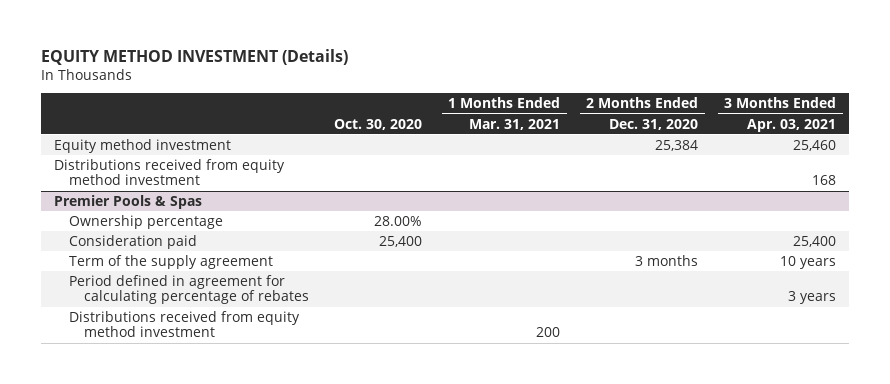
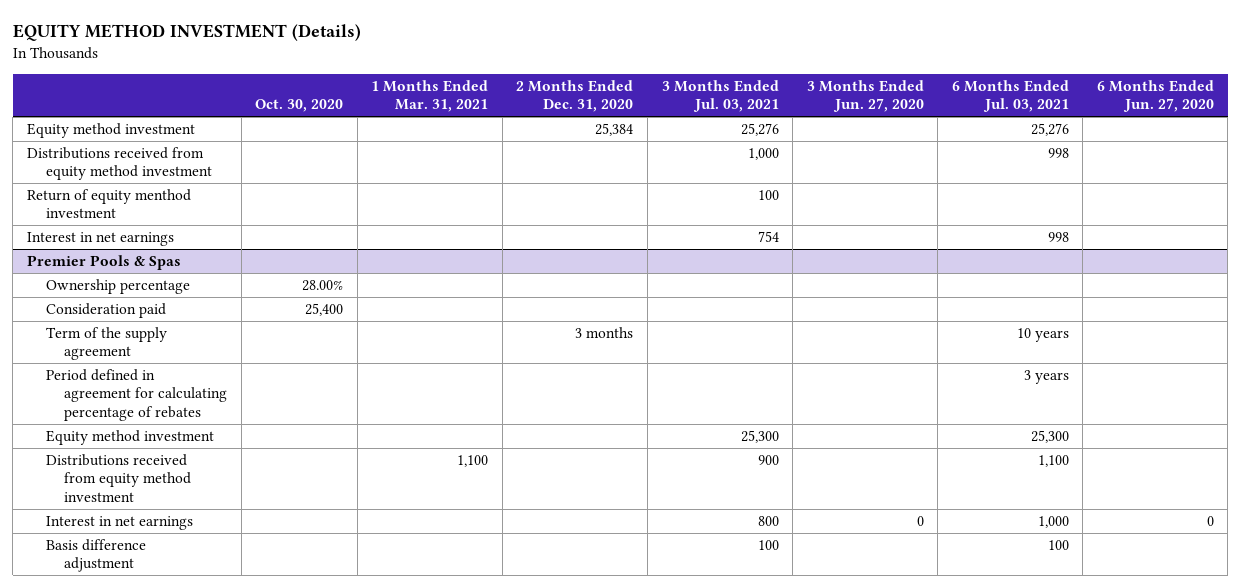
- | Oct. 30, 2020 | 1 Months Ended Mar. 31, 2021 | 2 Months Ended Dec. 31, 2020 | 3 Months Ended Apr. 03, 2021
+ | Oct. 30, 2020 | 1 Months Ended Mar. 31, 2021 | 2 Months Ended Dec. 31, 2020 | 3 Months Ended Jul. 03, 2021 | 3 Months Ended Jun. 27, 2020 | 6 Months Ended Jul. 03, 2021 | 6 Months Ended Jun. 27, 2020
+ Return of equity menthod investment | | | | 100 | | |
+ Interest in net earnings | | | | 754 | | 998 |
@ Premier Pools & Spas
- Distributions received from equity method investment | | 200 | |
+ Equity method investment | | | | 25,300 | | 25,300 |
+ Distributions received from equity method investment | | 1,100 | | 900 | | 1,100 |
+ Interest in net earnings | | | | 800 | 0 | 1,000 | 0
+ Basis difference adjustment | | | | 100 | | 100 |

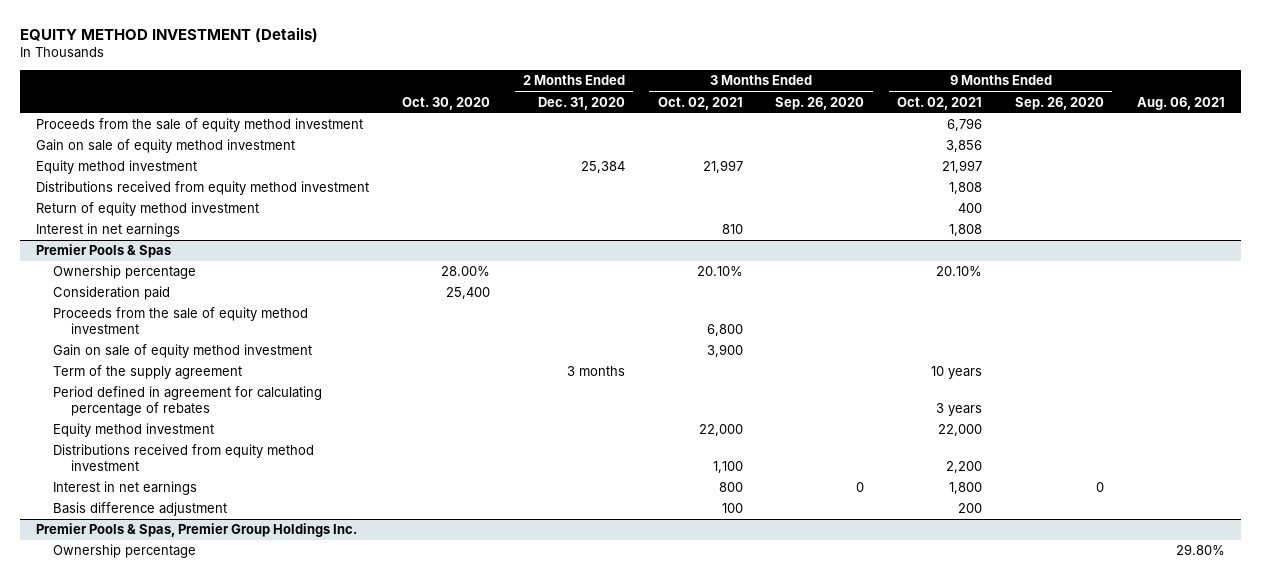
- | Oct. 30, 2020 | 1 Months Ended Mar. 31, 2021 | 2 Months Ended Dec. 31, 2020 | 3 Months Ended Jul. 03, 2021 | 3 Months Ended Jun. 27, 2020 | 6 Months Ended Jul. 03, 2021 | 6 Months Ended Jun. 27, 2020
+ | Oct. 30, 2020 | 2 Months Ended Dec. 31, 2020 | 3 Months Ended Oct. 02, 2021 | 3 Months Ended Sep. 26, 2020 | 9 Months Ended Oct. 02, 2021 | 9 Months Ended Sep. 26, 2020 | Aug. 06, 2021
+ Proceeds from the sale of equity method investment | | | | | 6,796 | |
+ Gain on sale of equity method investment | | | | | 3,856 | |
- Return of equity menthod investment | | | | 100 | | |
+ Return of equity method investment | | | | | 400 | |
@ Premier Pools & Spas
+ Proceeds from the sale of equity method investment | | | 6,800 | | | |
+ Gain on sale of equity method investment | | | 3,900 | | | |
+ Premier Pools & Spas, Premier Group Holdings Inc.
+ Ownership percentage | | | | | | | 29.80%

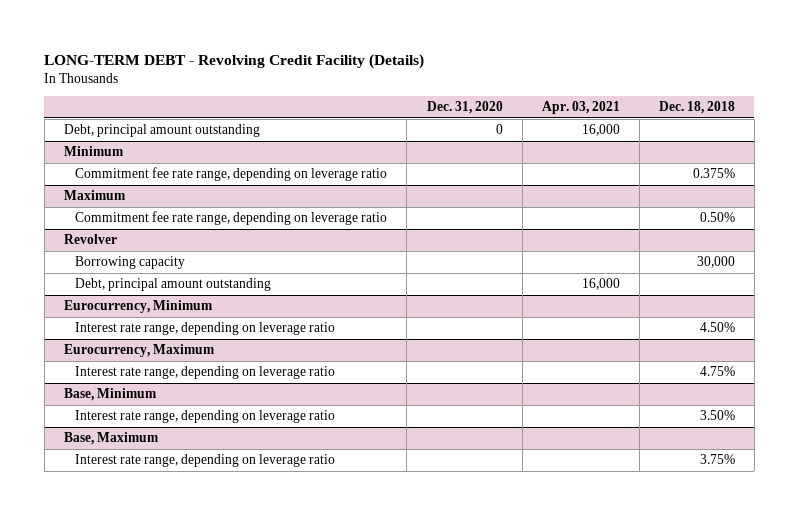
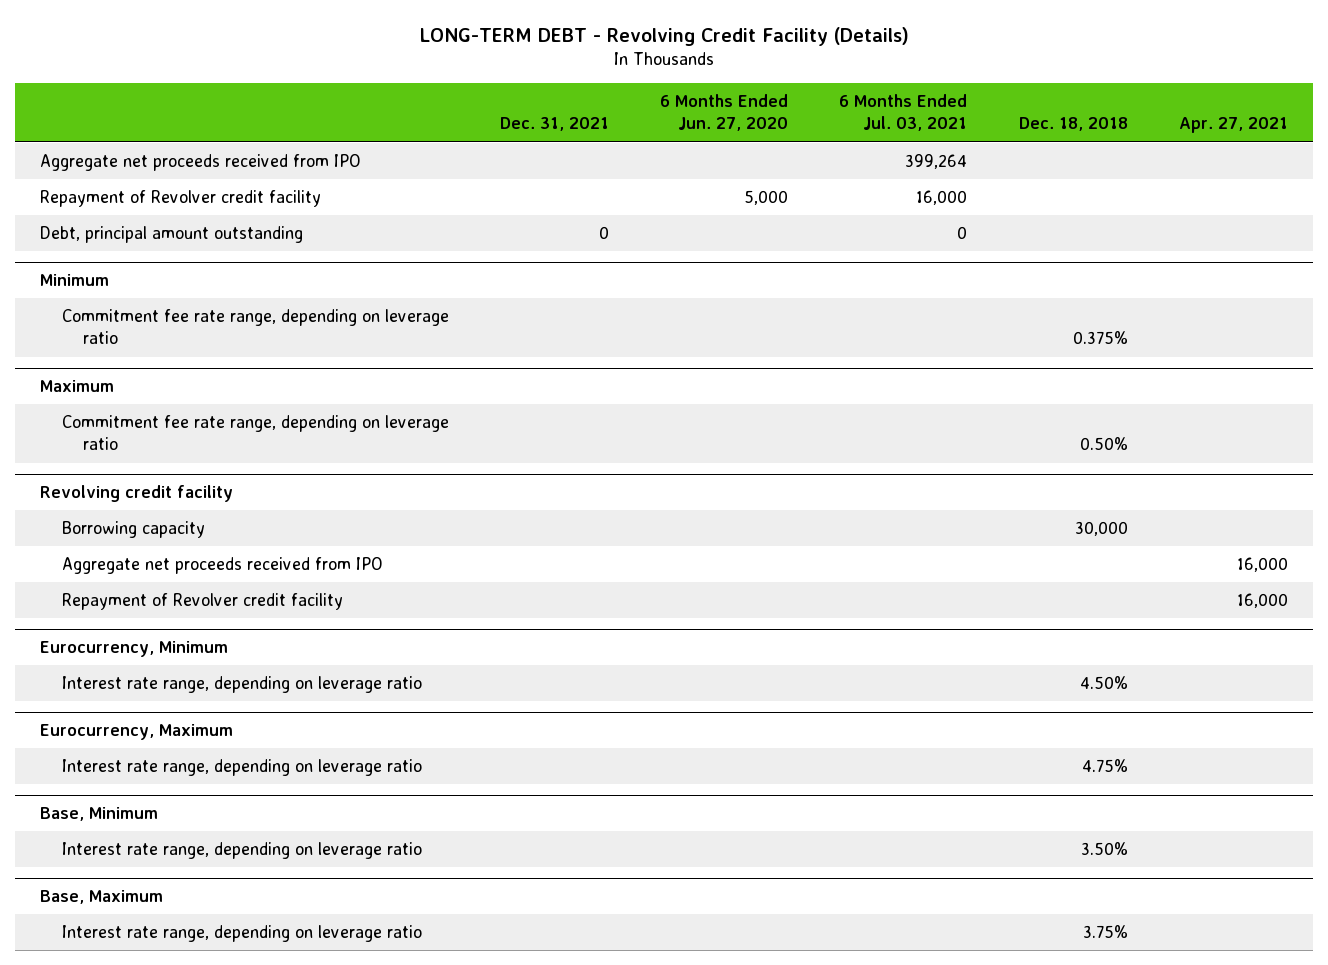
- | Dec. 31, 2020 | Apr. 03, 2021 | Dec. 18, 2018
+ | Dec. 31, 2021 | 6 Months Ended Jun. 27, 2020 | 6 Months Ended Jul. 03, 2021 | Dec. 18, 2018 | Apr. 27, 2021
+ Aggregate net proceeds received from IPO | | | 399,264 | |
+ Repayment of Revolver credit facility | | 5,000 | 16,000 | |
- Revolver
+ Revolving credit facility
- Debt, principal amount outstanding | | 16,000 |
+ Aggregate net proceeds received from IPO | | | | | 16,000
+ Repayment of Revolver credit facility | | | | | 16,000

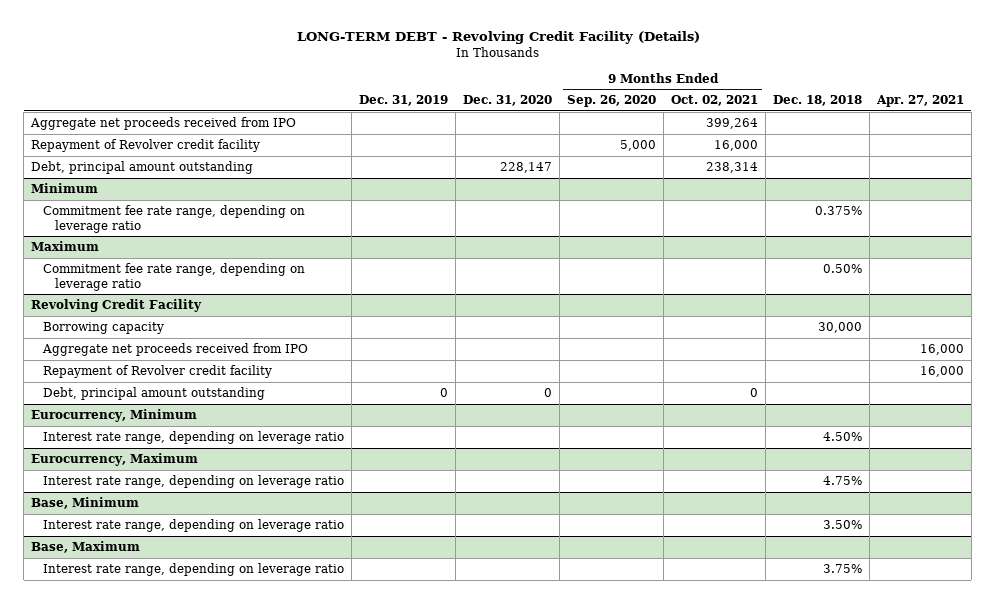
- | Dec. 31, 2021 | 6 Months Ended Jun. 27, 2020 | 6 Months Ended Jul. 03, 2021 | Dec. 18, 2018 | Apr. 27, 2021
+ | Dec. 31, 2019 | Dec. 31, 2020 | 9 Months Ended Sep. 26, 2020 | 9 Months Ended Oct. 02, 2021 | Dec. 18, 2018 | Apr. 27, 2021
- Revolving credit facility
+ Revolving Credit Facility
+ Debt, principal amount outstanding | 0 | 0 | | 0 | |

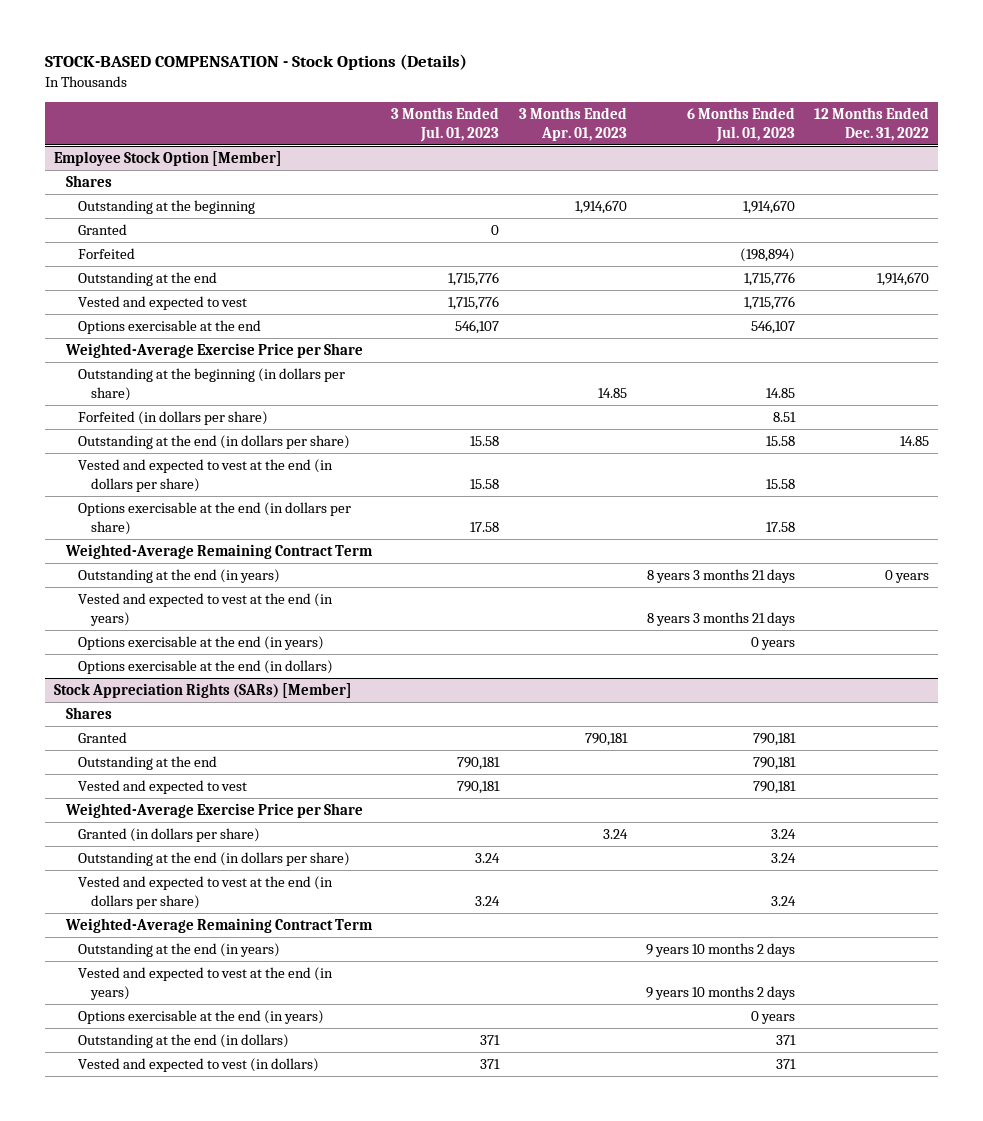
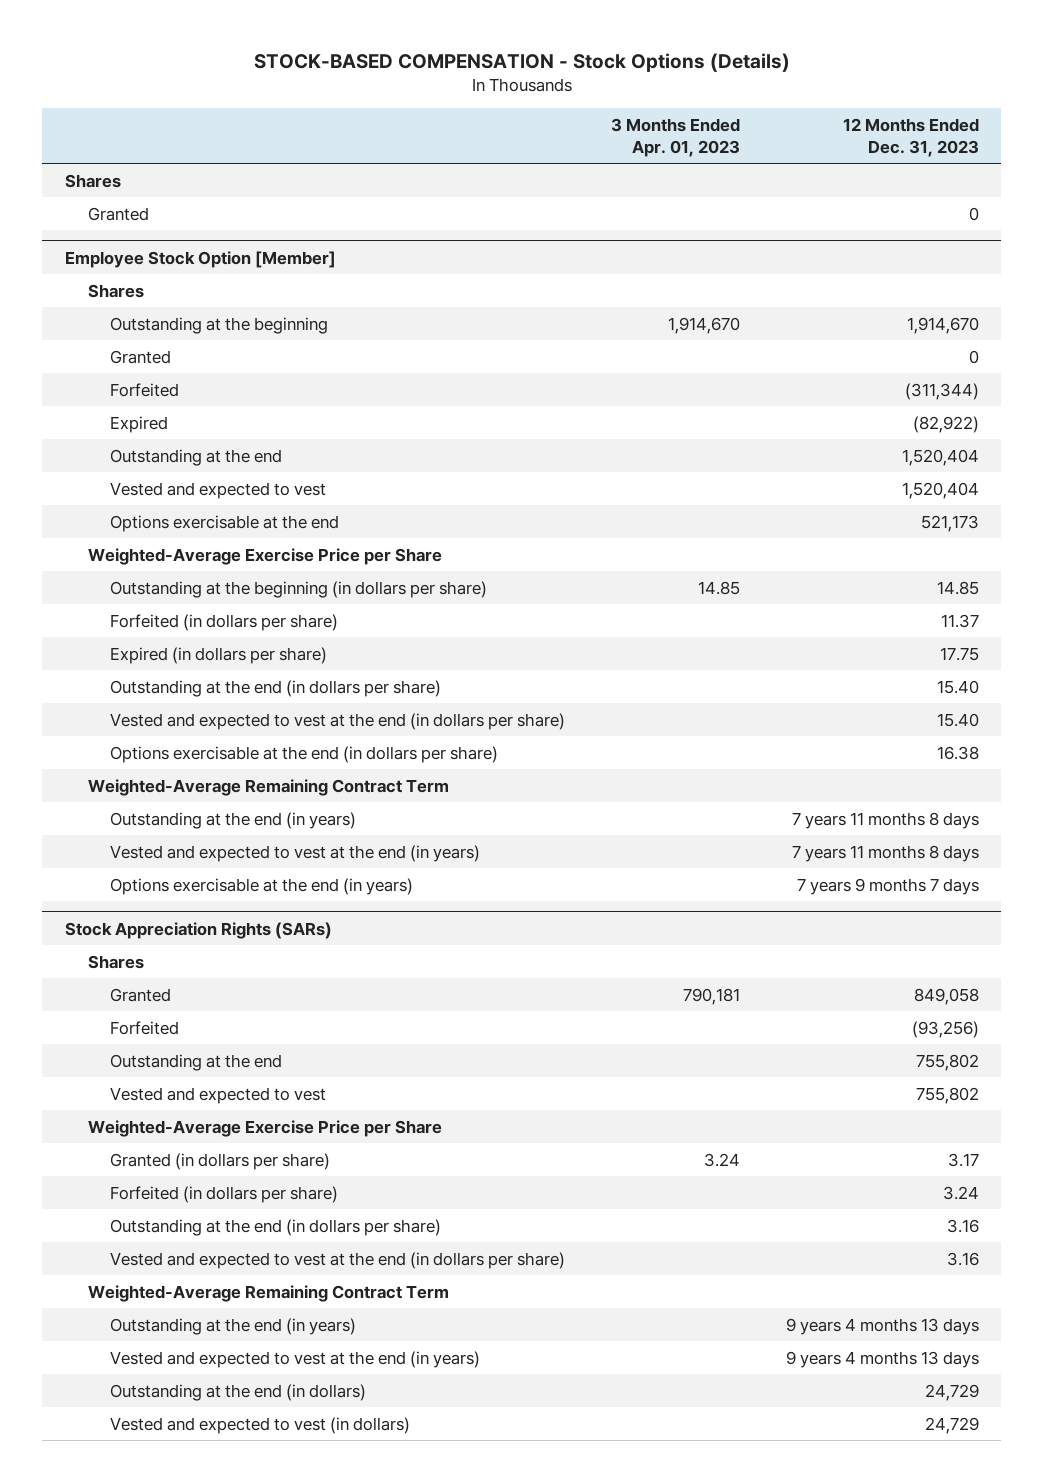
- | 3 Months Ended Jul. 01, 2023 | 3 Months Ended Apr. 01, 2023 | 6 Months Ended Jul. 01, 2023 | 12 Months Ended Dec. 31, 2022
+ | 3 Months Ended Apr. 01, 2023 | 12 Months Ended Dec. 31, 2023
+ Shares
+ Granted | | 0
@ Employee Stock Option [Member]
+ Expired | | (82,922)
+ Expired (in dollars per share) | | 17.75
- Options exercisable at the end (in dollars)
- Stock Appreciation Rights (SARs) [Member]
+ Stock Appreciation Rights (SARs)
+ Forfeited | | (93,256)
+ Forfeited (in dollars per share) | | 3.24
- Options exercisable at the end (in years) | | | 0 years |

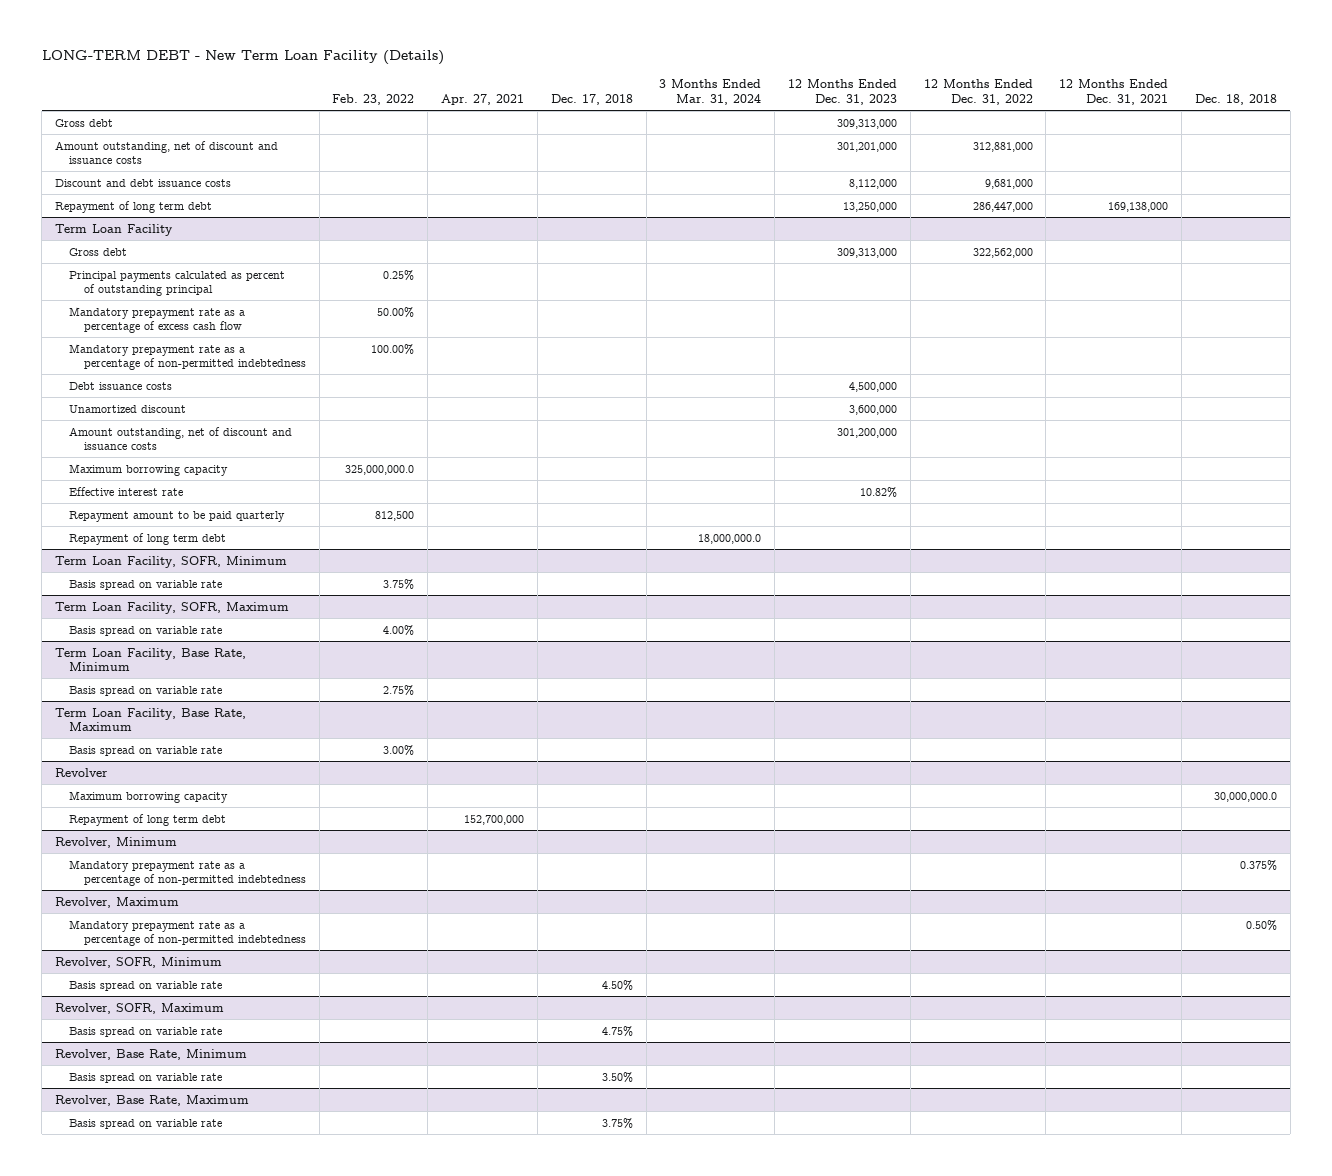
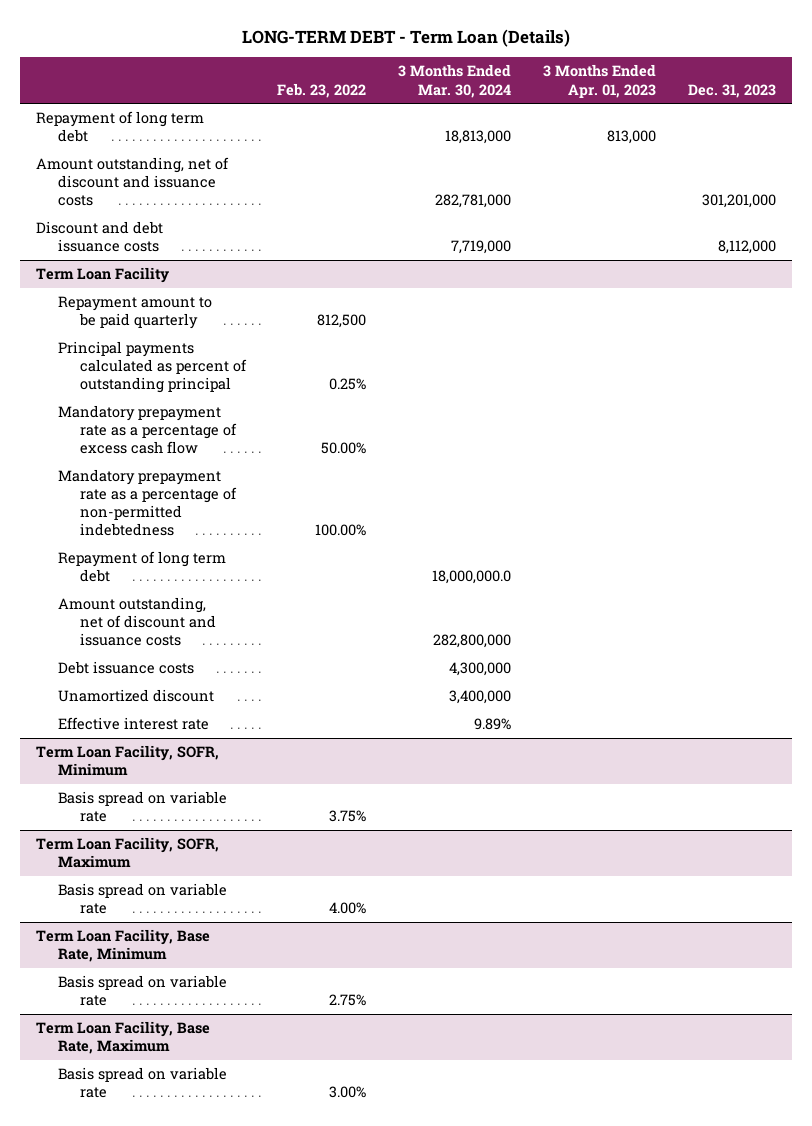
- LONG-TERM DEBT - New Term Loan Facility (Details)
+ LONG-TERM DEBT - Term Loan (Details)
- | Feb. 23, 2022 | Apr. 27, 2021 | Dec. 17, 2018 | 3 Months Ended Mar. 31, 2024 | 12 Months Ended Dec. 31, 2023 | 12 Months Ended Dec. 31, 2022 | 12 Months Ended Dec. 31, 2021 | Dec. 18, 2018
+ | Feb. 23, 2022 | 3 Months Ended Mar. 30, 2024 | 3 Months Ended Apr. 01, 2023 | Dec. 31, 2023
- Gross debt | | | | | 309,313,000 | | |
moved up: Repayment of long term debt | | 18,813,000 | 813,000 |
@ Term Loan Facility
- Gross debt | | | | | 309,313,000 | 322,562,000 | |
moved up: Repayment amount to be paid quarterly | 812,500 | | |
moved up: Repayment of long term debt | | 18,000,000.0 | |
moved up: Amount outstanding, net of discount and issuance costs | | 282,800,000 | |
- Maximum borrowing capacity | 325,000,000.0 | | | | | | |
- Revolver
- Maximum borrowing capacity | | | | | | | | 30,000,000.0
- Repayment of long term debt | | 152,700,000 | | | | | |
- Revolver, Minimum
- Mandatory prepayment rate as a percentage of non-permitted indebtedness | | | | | | | | 0.375%
- Revolver, Maximum
- Mandatory prepayment rate as a percentage of non-permitted indebtedness | | | | | | | | 0.50%
- Revolver, SOFR, Minimum
- Basis spread on variable rate | | | 4.50% | | | | |
- Revolver, SOFR, Maximum
- Basis spread on variable rate | | | 4.75% | | | | |
- Revolver, Base Rate, Minimum
- Basis spread on variable rate | | | 3.50% | | | | |
- Revolver, Base Rate, Maximum
- Basis spread on variable rate | | | 3.75% | | | | |

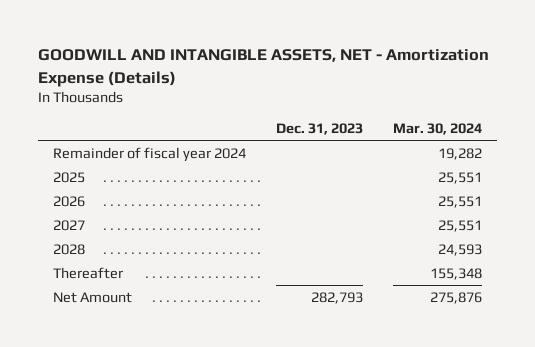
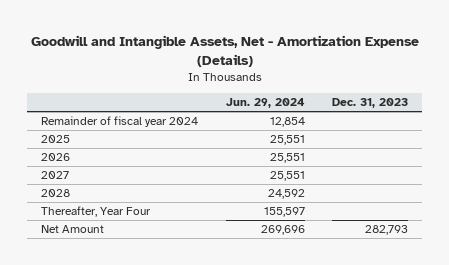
- GOODWILL AND INTANGIBLE ASSETS, NET - Amortization Expense (Details)
+ Goodwill and Intangible Assets, Net - Amortization Expense (Details)
- | Dec. 31, 2023 | Mar. 30, 2024
+ | Jun. 29, 2024 | Dec. 31, 2023
- Thereafter | | 155,348
+ Thereafter, Year Four | 155,597 |

